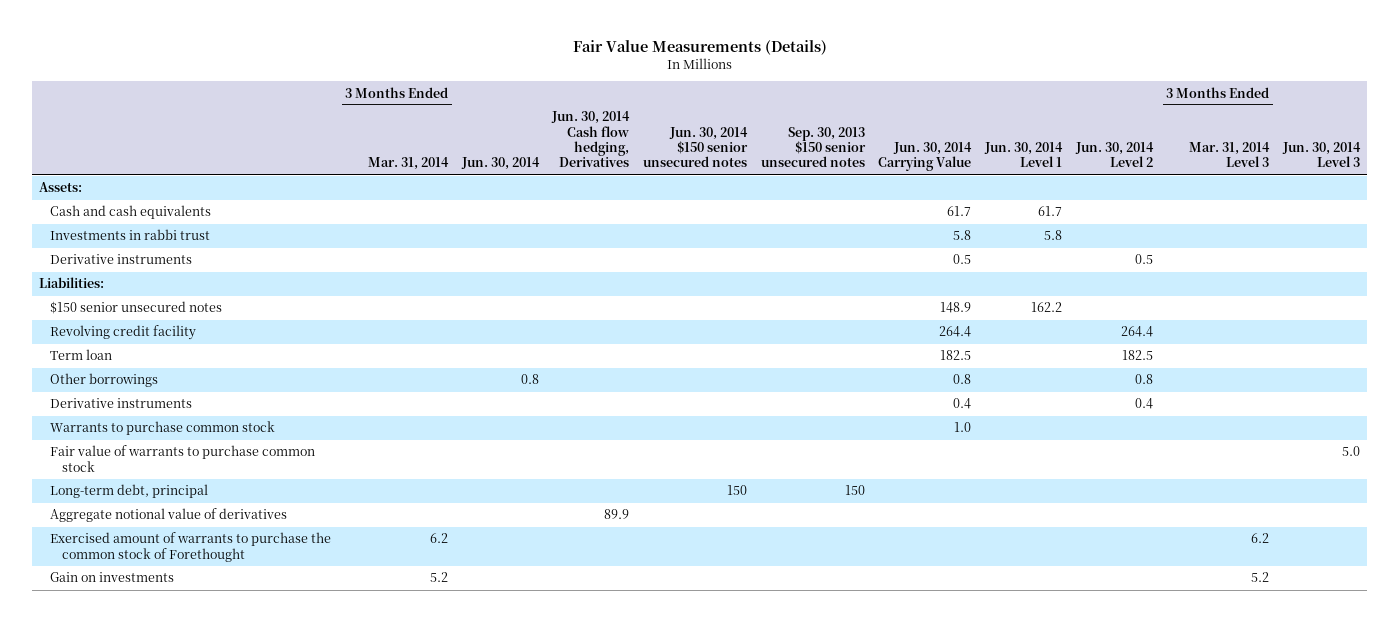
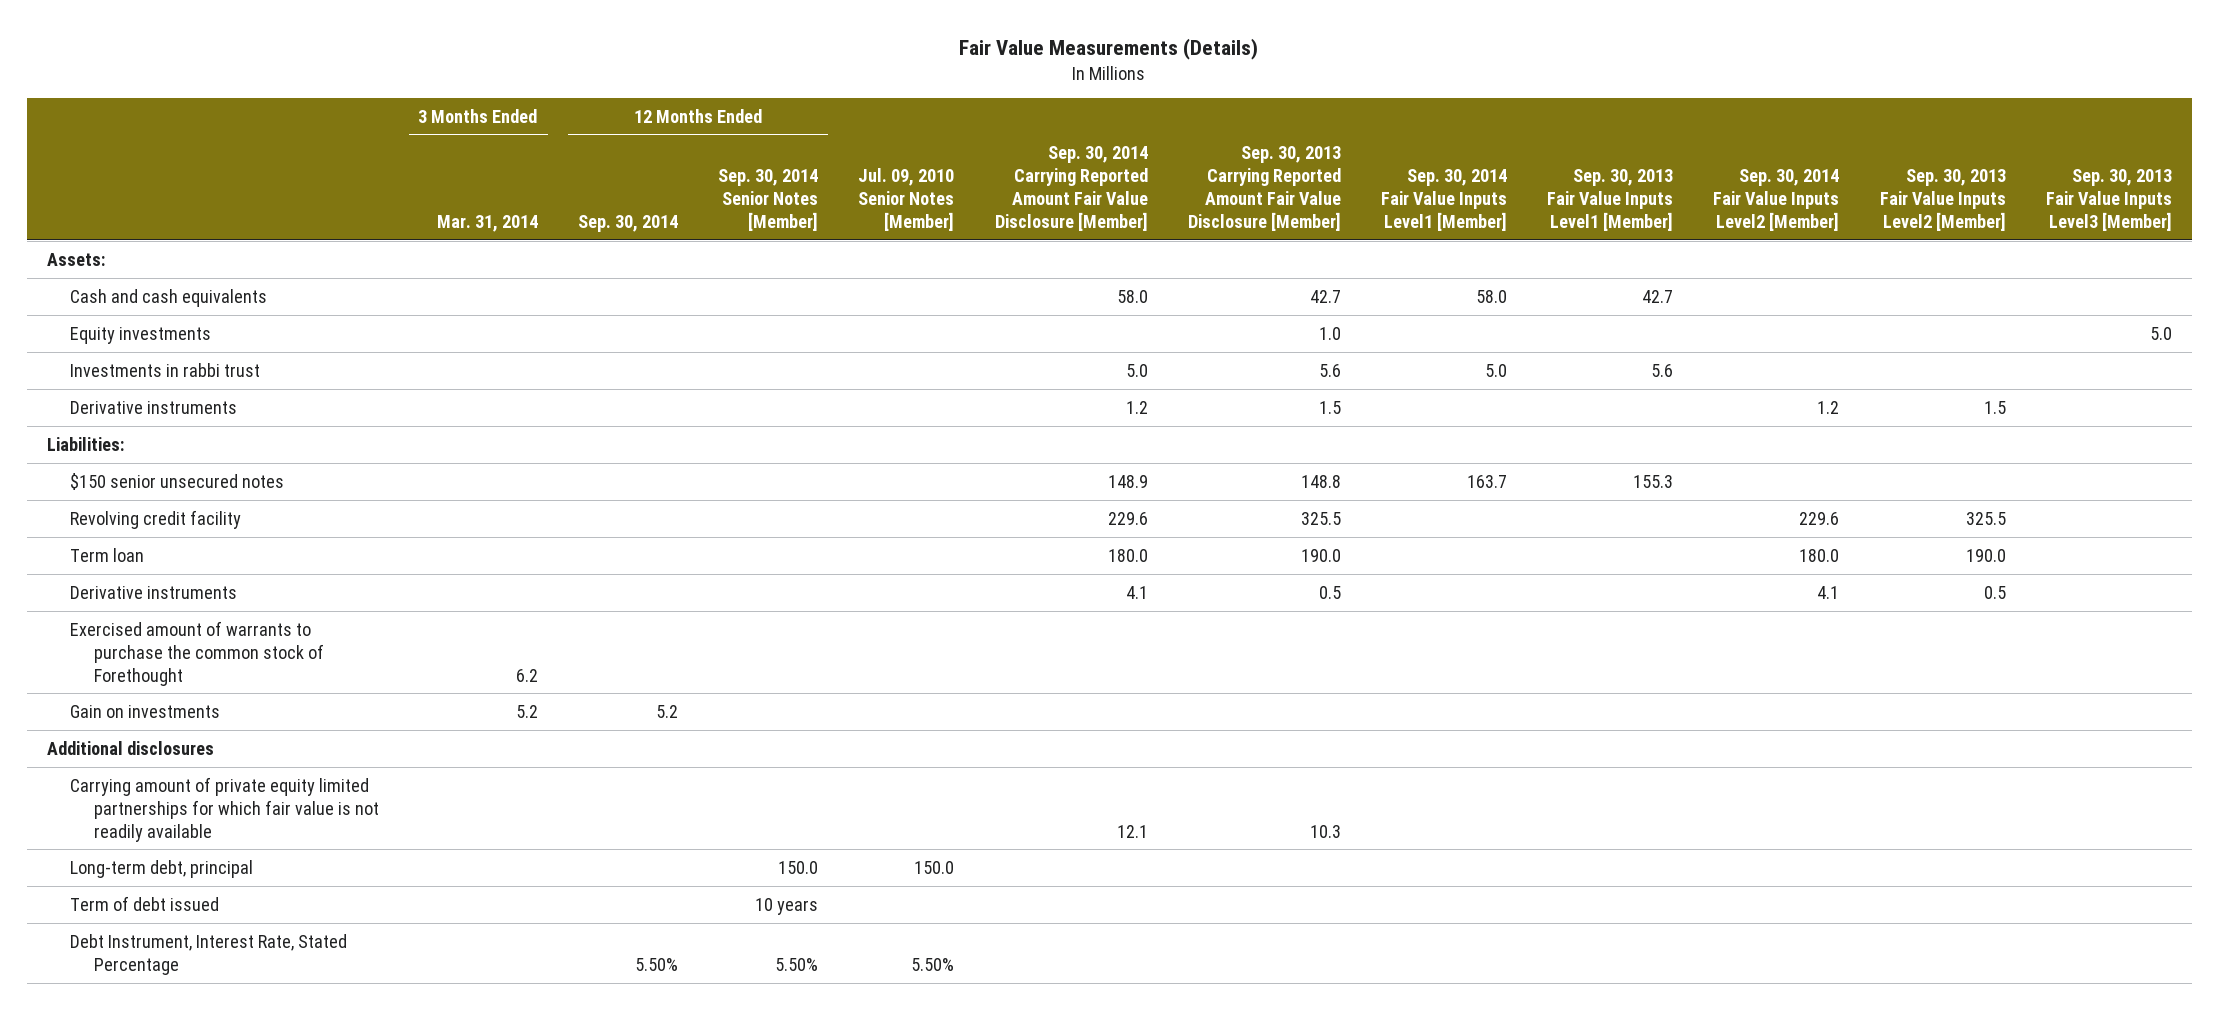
- | 3 Months Ended Mar. 31, 2014 | Jun. 30, 2014 | Jun. 30, 2014 Cash flow hedging, Derivatives | Jun. 30, 2014 $150 senior unsecured notes | Sep. 30, 2013 $150 senior unsecured notes | Jun. 30, 2014 Carrying Value | Jun. 30, 2014 Level 1 | Jun. 30, 2014 Level 2 | 3 Months Ended Mar. 31, 2014 Level 3 | Jun. 30, 2014 Level 3
+ | 3 Months Ended Mar. 31, 2014 | 12 Months Ended Sep. 30, 2014 | 12 Months Ended Sep. 30, 2014 Senior Notes [Member] | Jul. 09, 2010 Senior Notes [Member] | Sep. 30, 2014 Carrying Reported Amount Fair Value Disclosure [Member] | Sep. 30, 2013 Carrying Reported Amount Fair Value Disclosure [Member] | Sep. 30, 2014 Fair Value Inputs Level1 [Member] | Sep. 30, 2013 Fair Value Inputs Level1 [Member] | Sep. 30, 2014 Fair Value Inputs Level2 [Member] | Sep. 30, 2013 Fair Value Inputs Level2 [Member] | Sep. 30, 2013 Fair Value Inputs Level3 [Member]
+ Equity investments | | | | | | 1.0 | | | | | 5.0
- Other borrowings | | 0.8 | | | | 0.8 | | 0.8 | |
- Warrants to purchase common stock | | | | | | 1.0 | | | |
- Fair value of warrants to purchase common stock | | | | | | | | | | 5.0
- Aggregate notional value of derivatives | | | 89.9 | | | | | | |
+ Additional disclosures
+ Carrying amount of private equity limited partnerships for which fair value is not readily available | | | | | 12.1 | 10.3 | | | | |
moved down: Long-term debt, principal | | | 150.0 | 150.0 | | | | | | |
+ Term of debt issued | | | 10 years | | | | | | | |
+ Debt Instrument, Interest Rate, Stated Percentage | | 5.50% | 5.50% | 5.50% | | | | | | |

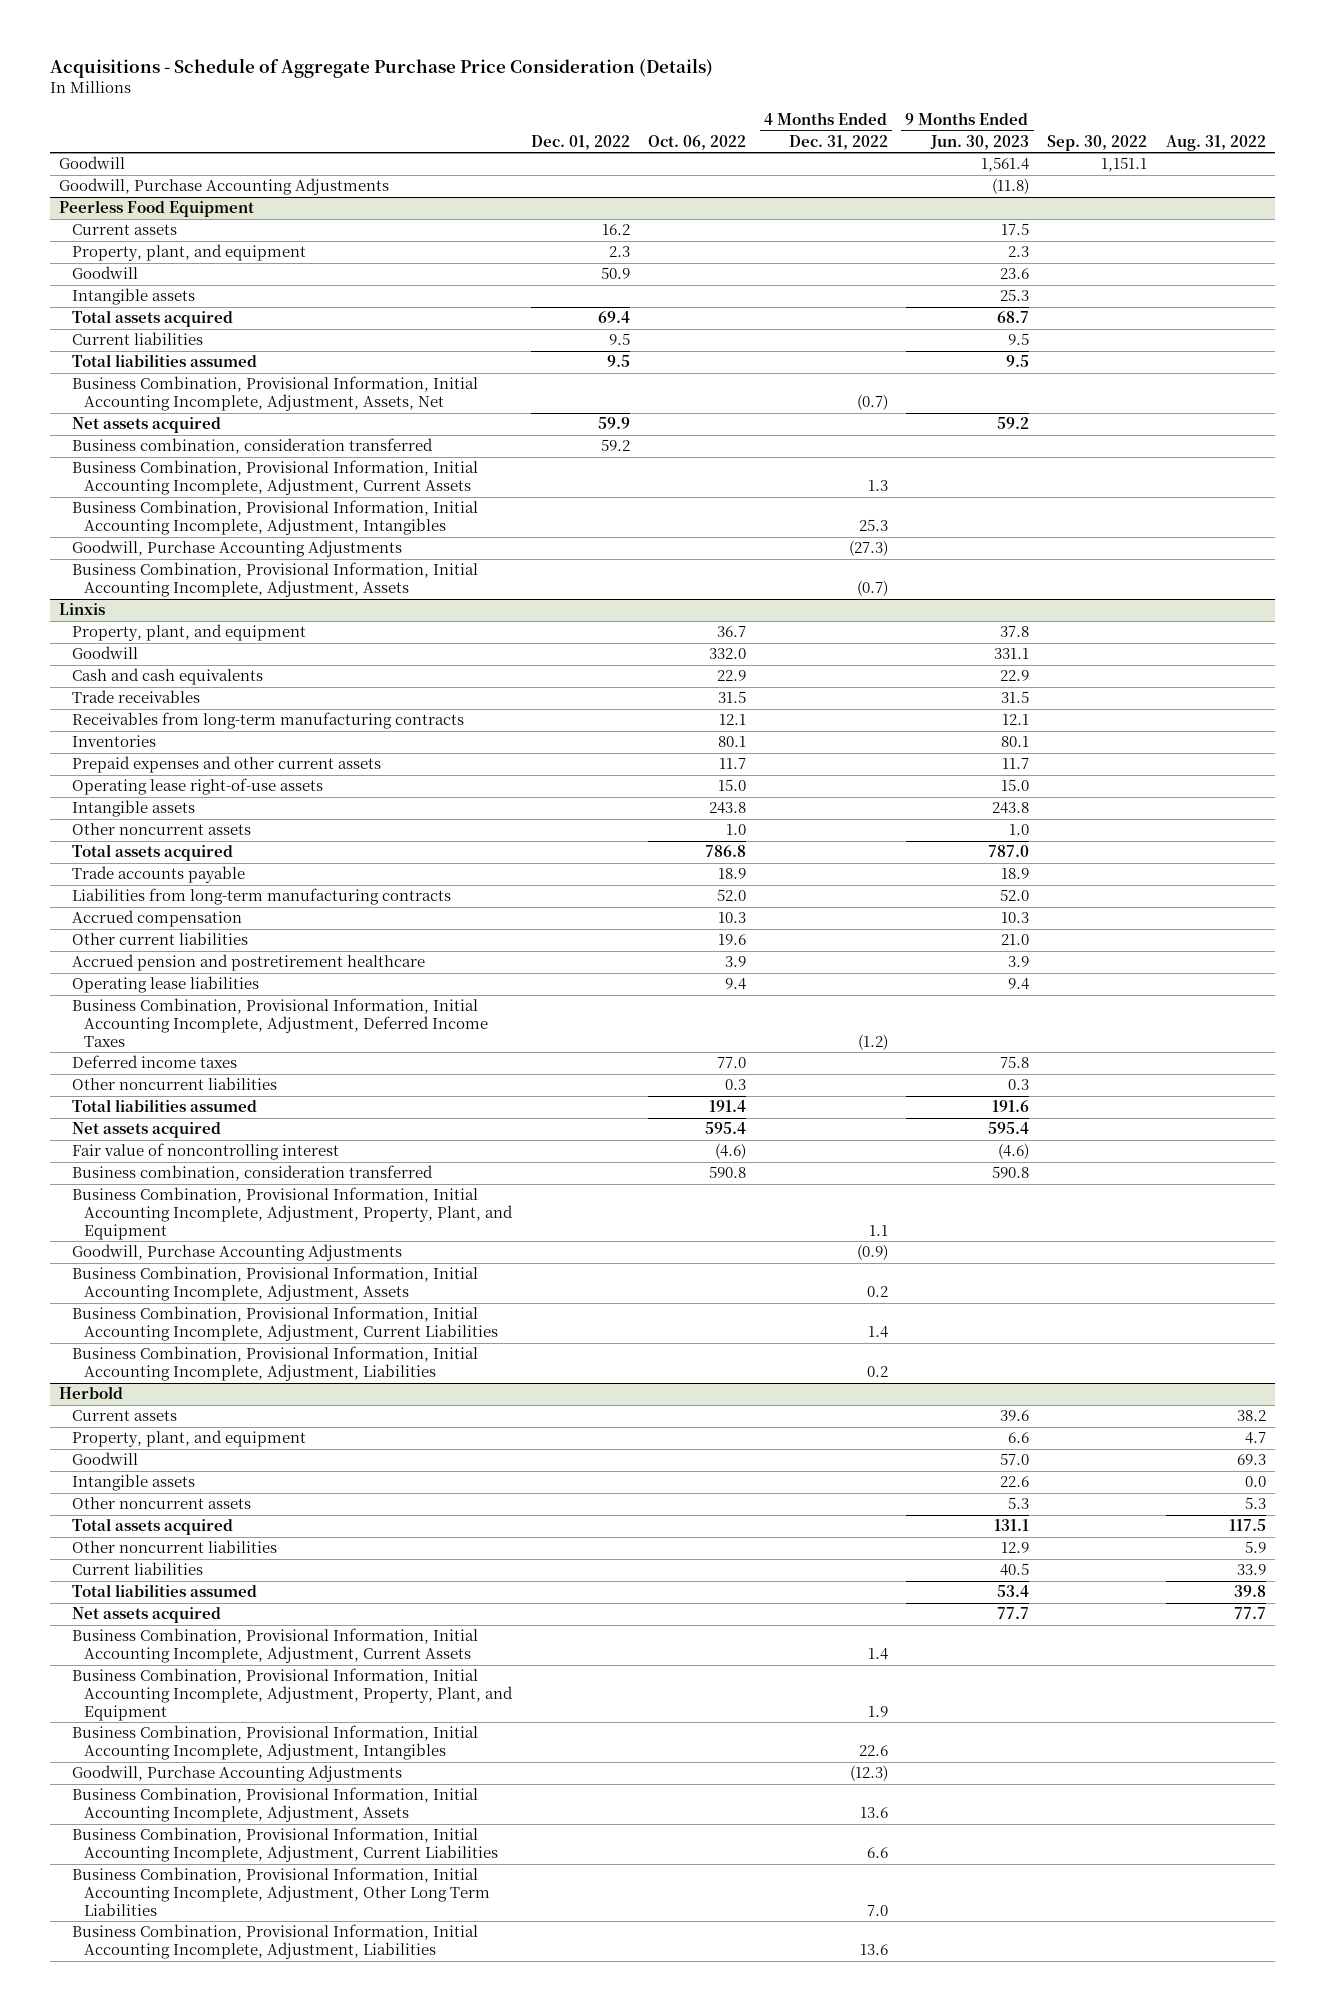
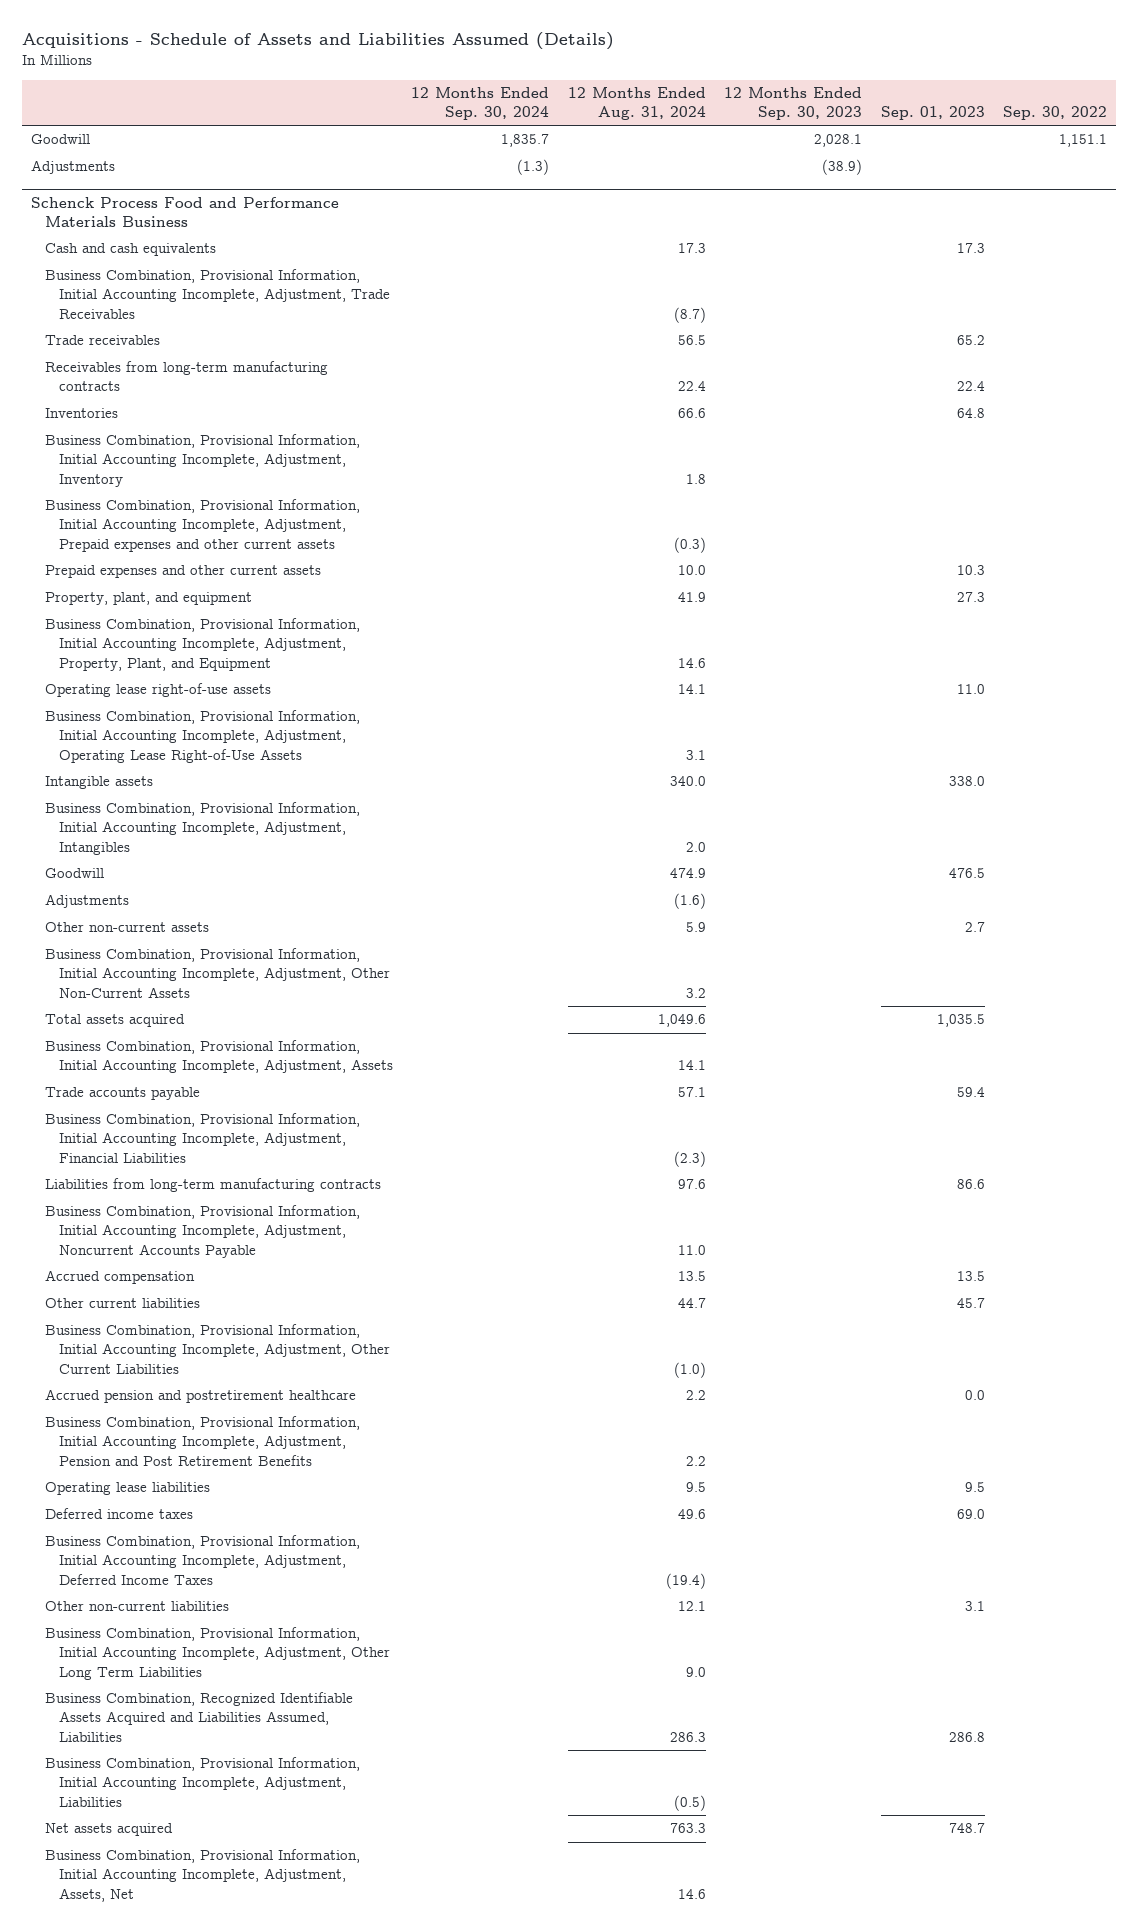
- Acquisitions - Schedule of Aggregate Purchase Price Consideration (Details)
+ Acquisitions - Schedule of Assets and Liabilities Assumed (Details)
- | Dec. 01, 2022 | Oct. 06, 2022 | 4 Months Ended Dec. 31, 2022 | 9 Months Ended Jun. 30, 2023 | Sep. 30, 2022 | Aug. 31, 2022
+ | 12 Months Ended Sep. 30, 2024 | 12 Months Ended Aug. 31, 2024 | 12 Months Ended Sep. 30, 2023 | Sep. 01, 2023 | Sep. 30, 2022
- Goodwill, Purchase Accounting Adjustments | | | | (11.8) | |
- Peerless Food Equipment
- Current assets | 16.2 | | | 17.5 | |
- Property, plant, and equipment | 2.3 | | | 2.3 | |
- Goodwill | 50.9 | | | 23.6 | |
- Intangible assets | | | | 25.3 | |
- Total assets acquired | 69.4 | | | 68.7 | |
- Current liabilities | 9.5 | | | 9.5 | |
- Total liabilities assumed | 9.5 | | | 9.5 | |
- Business Combination, Provisional Information, Initial Accounting Incomplete, Adjustment, Assets, Net | | | (0.7) | | |
- Net assets acquired | 59.9 | | | 59.2 | |
- Business combination, consideration transferred | 59.2 | | | | |
- Business Combination, Provisional Information, Initial Accounting Incomplete, Adjustment, Current Assets | | | 1.3 | | |
- Business Combination, Provisional Information, Initial Accounting Incomplete, Adjustment, Intangibles | | | 25.3 | | |
- Goodwill, Purchase Accounting Adjustments | | | (27.3) | | |
- Business Combination, Provisional Information, Initial Accounting Incomplete, Adjustment, Assets | | | (0.7) | | |
- Linxis
- Property, plant, and equipment | | 36.7 | | 37.8 | |
- Goodwill | | 332.0 | | 331.1 | |
- Cash and cash equivalents | | 22.9 | | 22.9 | |
- Trade receivables | | 31.5 | | 31.5 | |
- Receivables from long-term manufacturing contracts | | 12.1 | | 12.1 | |
- Inventories | | 80.1 | | 80.1 | |
- Prepaid expenses and other current assets | | 11.7 | | 11.7 | |
- Operating lease right-of-use assets | | 15.0 | | 15.0 | |
- Intangible assets | | 243.8 | | 243.8 | |
- Other noncurrent assets | | 1.0 | | 1.0 | |
- Total assets acquired | | 786.8 | | 787.0 | |
- Trade accounts payable | | 18.9 | | 18.9 | |
- Liabilities from long-term manufacturing contracts | | 52.0 | | 52.0 | |
- Accrued compensation | | 10.3 | | 10.3 | |
- Other current liabilities | | 19.6 | | 21.0 | |
- Accrued pension and postretirement healthcare | | 3.9 | | 3.9 | |
- Operating lease liabilities | | 9.4 | | 9.4 | |
- Business Combination, Provisional Information, Initial Accounting Incomplete, Adjustment, Deferred Income Taxes | | | (1.2) | | |
- Deferred income taxes | | 77.0 | | 75.8 | |
- Other noncurrent liabilities | | 0.3 | | 0.3 | |
- Total liabilities assumed | | 191.4 | | 191.6 | |
- Net assets acquired | | 595.4 | | 595.4 | |
- Fair value of noncontrolling interest | | (4.6) | | (4.6) | |
- Business combination, consideration transferred | | 590.8 | | 590.8 | |
- Business Combination, Provisional Information, Initial Accounting Incomplete, Adjustment, Property, Plant, and Equipment | | | 1.1 | | |
- Goodwill, Purchase Accounting Adjustments | | | (0.9) | | |
- Business Combination, Provisional Information, Initial Accounting Incomplete, Adjustment, Assets | | | 0.2 | | |
- Business Combination, Provisional Information, Initial Accounting Incomplete, Adjustment, Current Liabilities | | | 1.4 | | |
- Business Combination, Provisional Information, Initial Accounting Incomplete, Adjustment, Liabilities | | | 0.2 | | |
- Herbold
- Current assets | | | | 39.6 | | 38.2
- Property, plant, and equipment | | | | 6.6 | | 4.7
- Goodwill | | | | 57.0 | | 69.3
- Intangible assets | | | | 22.6 | | 0.0
- Other noncurrent assets | | | | 5.3 | | 5.3
- Total assets acquired | | | | 131.1 | | 117.5
- Other noncurrent liabilities | | | | 12.9 | | 5.9
- Current liabilities | | | | 40.5 | | 33.9
- Total liabilities assumed | | | | 53.4 | | 39.8
- Net assets acquired | | | | 77.7 | | 77.7
- Business Combination, Provisional Information, Initial Accounting Incomplete, Adjustment, Current Assets | | | 1.4 | | |
- Business Combination, Provisional Information, Initial Accounting Incomplete, Adjustment, Property, Plant, and Equipment | | | 1.9 | | |
- Business Combination, Provisional Information, Initial Accounting Incomplete, Adjustment, Intangibles | | | 22.6 | | |
- Goodwill, Purchase Accounting Adjustments | | | (12.3) | | |
- Business Combination, Provisional Information, Initial Accounting Incomplete, Adjustment, Assets | | | 13.6 | | |
- Business Combination, Provisional Information, Initial Accounting Incomplete, Adjustment, Current Liabilities | | | 6.6 | | |
- Business Combination, Provisional Information, Initial Accounting Incomplete, Adjustment, Other Long Term Liabilities | | | 7.0 | | |
- Business Combination, Provisional Information, Initial Accounting Incomplete, Adjustment, Liabilities | | | 13.6 | | |
+ Adjustments | (1.3) | | (38.9) | |
+ Schenck Process Food and Performance Materials Business
+ Cash and cash equivalents | | 17.3 | | 17.3 |
+ Business Combination, Provisional Information, Initial Accounting Incomplete, Adjustment, Trade Receivables | | (8.7) | | |
+ Trade receivables | | 56.5 | | 65.2 |
+ Receivables from long-term manufacturing contracts | | 22.4 | | 22.4 |
+ Inventories | | 66.6 | | 64.8 |
+ Business Combination, Provisional Information, Initial Accounting Incomplete, Adjustment, Inventory | | 1.8 | | |
+ Business Combination, Provisional Information, Initial Accounting Incomplete, Adjustment, Prepaid expenses and other current assets | | (0.3) | | |
+ Prepaid expenses and other current assets | | 10.0 | | 10.3 |
+ Property, plant, and equipment | | 41.9 | | 27.3 |
+ Business Combination, Provisional Information, Initial Accounting Incomplete, Adjustment, Property, Plant, and Equipment | | 14.6 | | |
+ Operating lease right-of-use assets | | 14.1 | | 11.0 |
+ Business Combination, Provisional Information, Initial Accounting Incomplete, Adjustment, Operating Lease Right-of-Use Assets | | 3.1 | | |
+ Intangible assets | | 340.0 | | 338.0 |
+ Business Combination, Provisional Information, Initial Accounting Incomplete, Adjustment, Intangibles | | 2.0 | | |
+ Goodwill | | 474.9 | | 476.5 |
+ Adjustments | | (1.6) | | |
+ Other non-current assets | | 5.9 | | 2.7 |
+ Business Combination, Provisional Information, Initial Accounting Incomplete, Adjustment, Other Non-Current Assets | | 3.2 | | |
+ Total assets acquired | | 1,049.6 | | 1,035.5 |
+ Business Combination, Provisional Information, Initial Accounting Incomplete, Adjustment, Assets | | 14.1 | | |
+ Trade accounts payable | | 57.1 | | 59.4 |
+ Business Combination, Provisional Information, Initial Accounting Incomplete, Adjustment, Financial Liabilities | | (2.3) | | |
+ Liabilities from long-term manufacturing contracts | | 97.6 | | 86.6 |
+ Business Combination, Provisional Information, Initial Accounting Incomplete, Adjustment, Noncurrent Accounts Payable | | 11.0 | | |
+ Accrued compensation | | 13.5 | | 13.5 |
+ Other current liabilities | | 44.7 | | 45.7 |
+ Business Combination, Provisional Information, Initial Accounting Incomplete, Adjustment, Other Current Liabilities | | (1.0) | | |
+ Accrued pension and postretirement healthcare | | 2.2 | | 0.0 |
+ Business Combination, Provisional Information, Initial Accounting Incomplete, Adjustment, Pension and Post Retirement Benefits | | 2.2 | | |
+ Operating lease liabilities | | 9.5 | | 9.5 |
+ Deferred income taxes | | 49.6 | | 69.0 |
+ Business Combination, Provisional Information, Initial Accounting Incomplete, Adjustment, Deferred Income Taxes | | (19.4) | | |
+ Other non-current liabilities | | 12.1 | | 3.1 |
+ Business Combination, Provisional Information, Initial Accounting Incomplete, Adjustment, Other Long Term Liabilities | | 9.0 | | |
+ Business Combination, Recognized Identifiable Assets Acquired and Liabilities Assumed, Liabilities | | 286.3 | | 286.8 |
+ Business Combination, Provisional Information, Initial Accounting Incomplete, Adjustment, Liabilities | | (0.5) | | |
+ Net assets acquired | | 763.3 | | 748.7 |
+ Business Combination, Provisional Information, Initial Accounting Incomplete, Adjustment, Assets, Net | | 14.6 | | |

